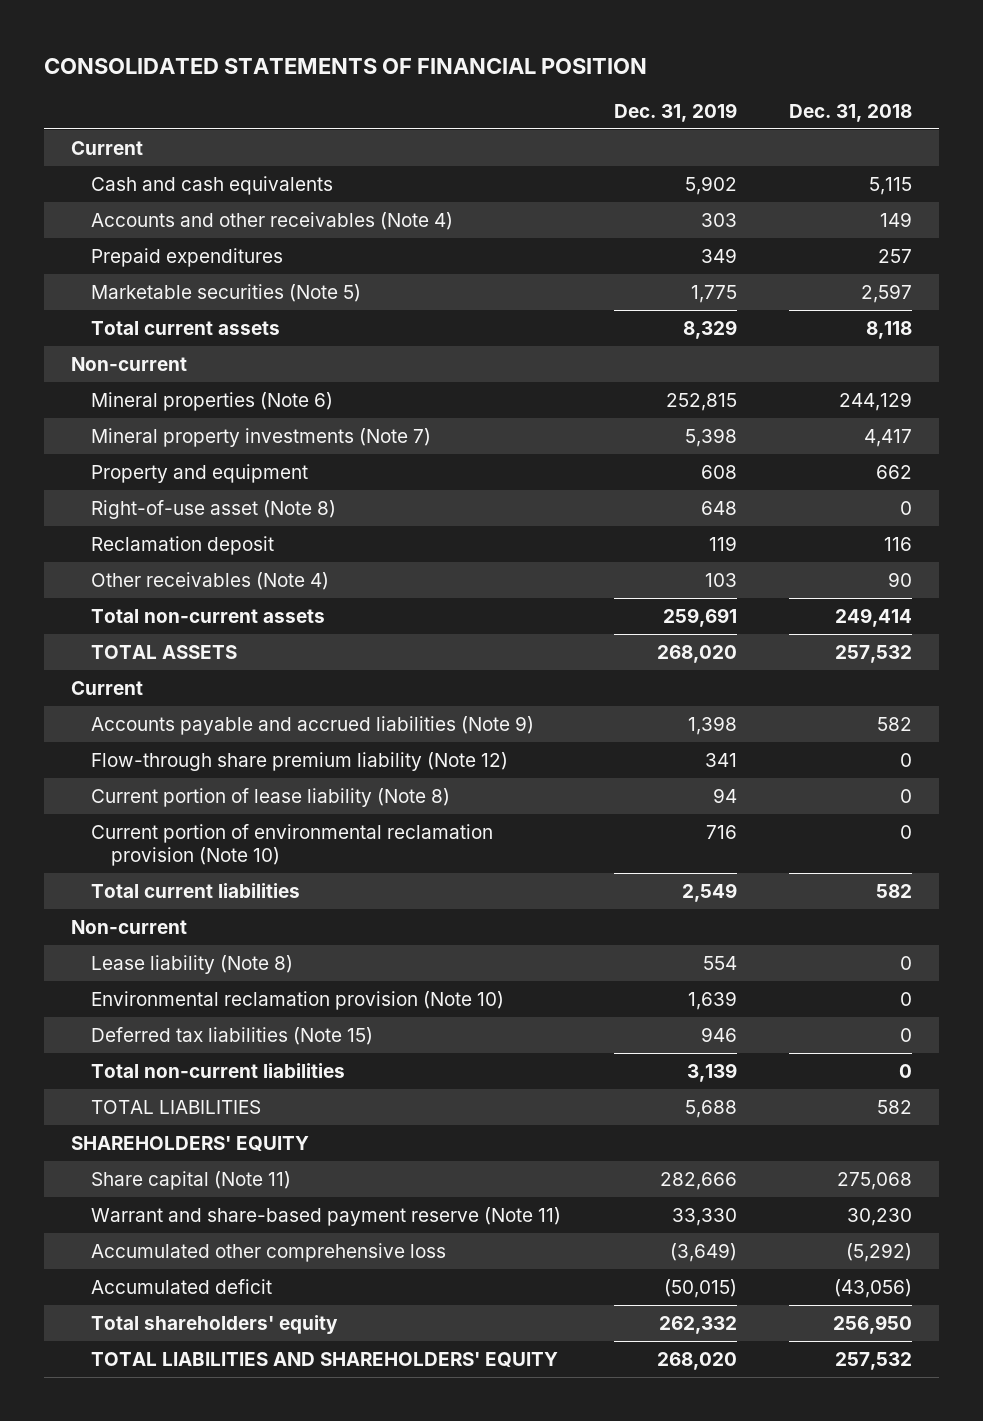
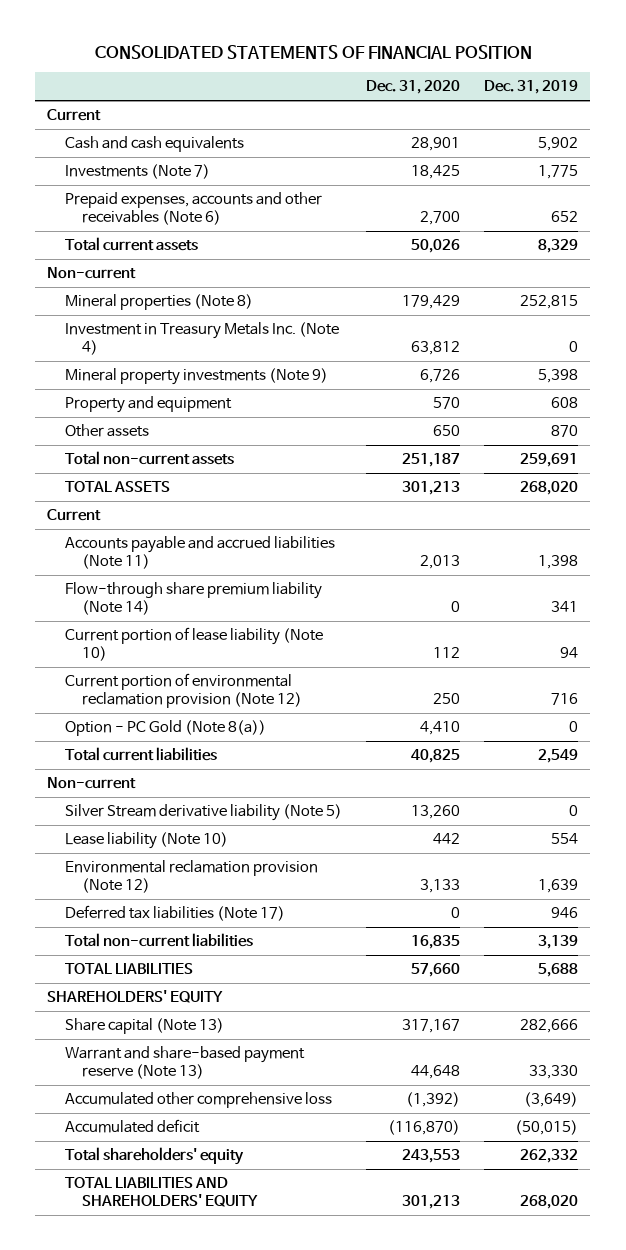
- | Dec. 31, 2019 | Dec. 31, 2018
+ | Dec. 31, 2020 | Dec. 31, 2019
- Accounts and other receivables (Note 4) | 303 | 149
- Prepaid expenditures | 349 | 257
- Marketable securities (Note 5) | 1,775 | 2,597
+ Investments (Note 7) | 18,425 | 1,775
+ Prepaid expenses, accounts and other receivables (Note 6) | 2,700 | 652
- Mineral properties (Note 6) | 252,815 | 244,129
- Mineral property investments (Note 7) | 5,398 | 4,417
+ Mineral properties (Note 8) | 179,429 | 252,815
+ Investment in Treasury Metals Inc. (Note 4) | 63,812 | 0
+ Mineral property investments (Note 9) | 6,726 | 5,398
- Right-of-use asset (Note 8) | 648 | 0
- Reclamation deposit | 119 | 116
- Other receivables (Note 4) | 103 | 90
+ Other assets | 650 | 870
- Accounts payable and accrued liabilities (Note 9) | 1,398 | 582
- Flow-through share premium liability (Note 12) | 341 | 0
- Current portion of lease liability (Note 8) | 94 | 0
- Current portion of environmental reclamation provision (Note 10) | 716 | 0
+ Accounts payable and accrued liabilities (Note 11) | 2,013 | 1,398
+ Flow-through share premium liability (Note 14) | 0 | 341
+ Current portion of lease liability (Note 10) | 112 | 94
+ Current portion of environmental reclamation provision (Note 12) | 250 | 716
+ Option - PC Gold (Note 8(a)) | 4,410 | 0
- Lease liability (Note 8) | 554 | 0
- Environmental reclamation provision (Note 10) | 1,639 | 0
- Deferred tax liabilities (Note 15) | 946 | 0
+ Silver Stream derivative liability (Note 5) | 13,260 | 0
+ Lease liability (Note 10) | 442 | 554
+ Environmental reclamation provision (Note 12) | 3,133 | 1,639
+ Deferred tax liabilities (Note 17) | 0 | 946
- Share capital (Note 11) | 282,666 | 275,068
- Warrant and share-based payment reserve (Note 11) | 33,330 | 30,230
+ Share capital (Note 13) | 317,167 | 282,666
+ Warrant and share-based payment reserve (Note 13) | 44,648 | 33,330

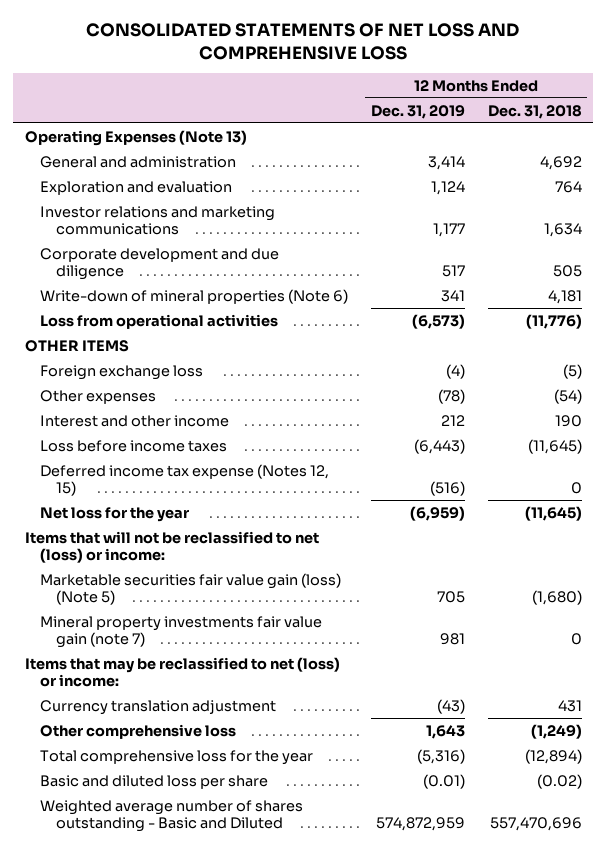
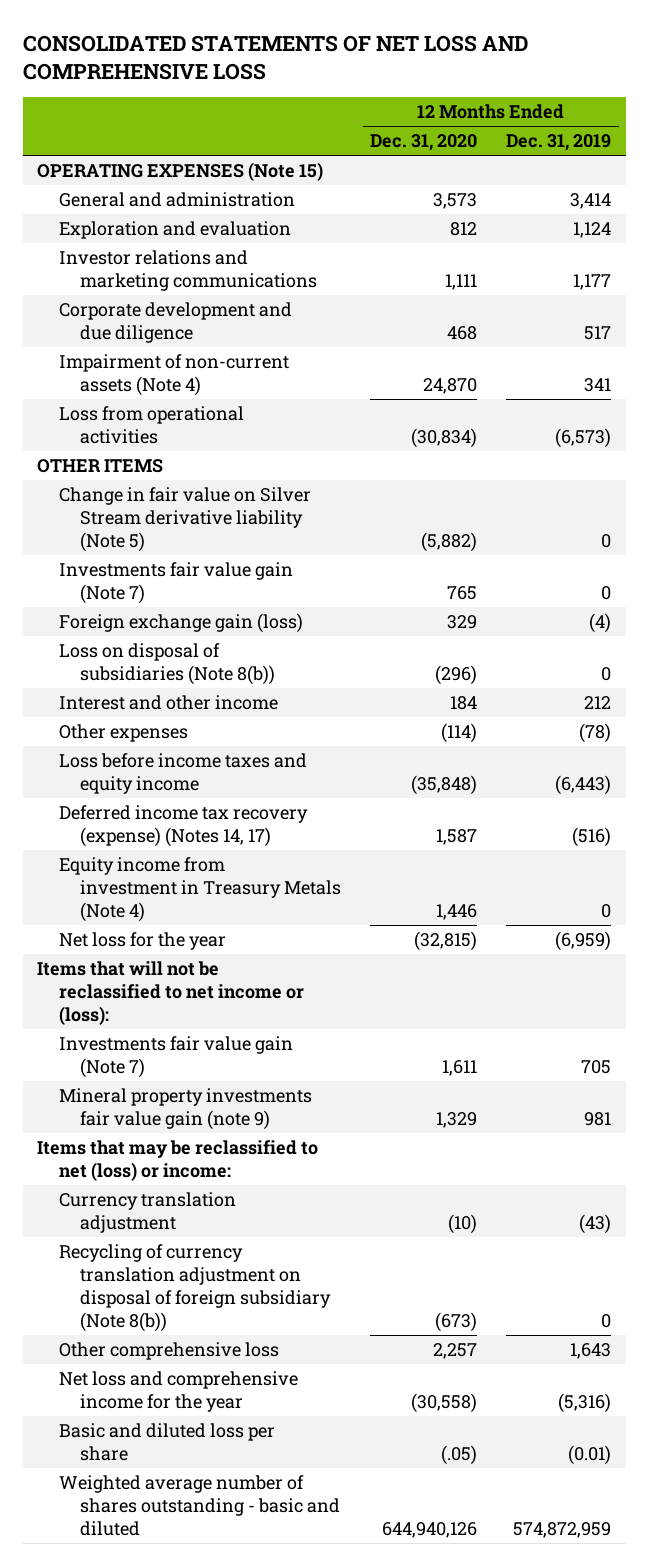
- | 12 Months Ended Dec. 31, 2019 | 12 Months Ended Dec. 31, 2018
+ | 12 Months Ended Dec. 31, 2020 | 12 Months Ended Dec. 31, 2019
- Operating Expenses (Note 13)
+ OPERATING EXPENSES (Note 15)
- Write-down of mineral properties (Note 6) | 341 | 4,181
+ Impairment of non-current assets (Note 4) | 24,870 | 341
- Foreign exchange loss | (4) | (5)
+ Change in fair value on Silver Stream derivative liability (Note 5) | (5,882) | 0
+ Investments fair value gain (Note 7) | 765 | 0
+ Foreign exchange gain (loss) | 329 | (4)
+ Loss on disposal of subsidiaries (Note 8(b)) | (296) | 0
- Loss before income taxes | (6,443) | (11,645)
- Deferred income tax expense (Notes 12, 15) | (516) | 0
moved down: Other expenses | (114) | (78)
+ Loss before income taxes and equity income | (35,848) | (6,443)
+ Deferred income tax recovery (expense) (Notes 14, 17) | 1,587 | (516)
+ Equity income from investment in Treasury Metals (Note 4) | 1,446 | 0
- Items that will not be reclassified to net (loss) or income:
- Marketable securities fair value gain (loss) (Note 5) | 705 | (1,680)
- Mineral property investments fair value gain (note 7) | 981 | 0
+ Items that will not be reclassified to net income or (loss):
+ Investments fair value gain (Note 7) | 1,611 | 705
+ Mineral property investments fair value gain (note 9) | 1,329 | 981
+ Recycling of currency translation adjustment on disposal of foreign subsidiary (Note 8(b)) | (673) | 0
- Total comprehensive loss for the year | (5,316) | (12,894)
+ Net loss and comprehensive income for the year | (30,558) | (5,316)
- Weighted average number of shares outstanding - Basic and Diluted | 574,872,959 | 557,470,696
+ Weighted average number of shares outstanding - basic and diluted | 644,940,126 | 574,872,959

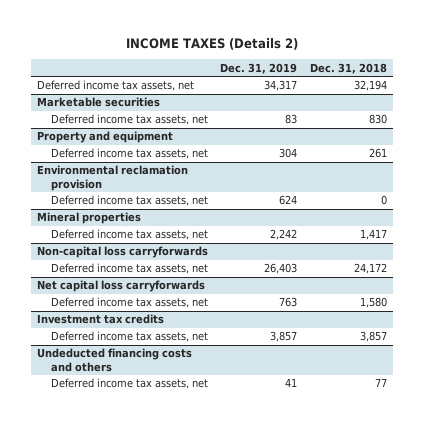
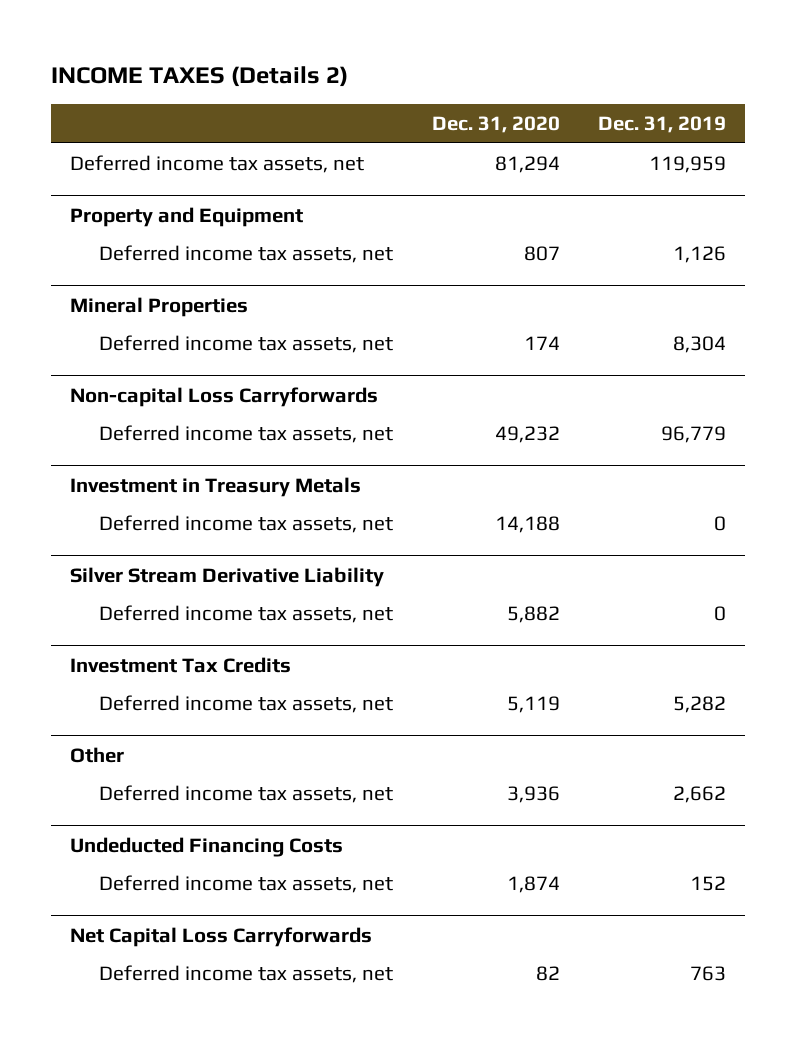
- | Dec. 31, 2019 | Dec. 31, 2018
+ | Dec. 31, 2020 | Dec. 31, 2019
- Deferred income tax assets, net | 34,317 | 32,194
- Marketable securities
- Deferred income tax assets, net | 83 | 830
- Property and equipment
- Deferred income tax assets, net | 304 | 261
- Environmental reclamation provision
- Deferred income tax assets, net | 624 | 0
- Mineral properties
- Deferred income tax assets, net | 2,242 | 1,417
- Non-capital loss carryforwards
- Deferred income tax assets, net | 26,403 | 24,172
- Net capital loss carryforwards
+ Deferred income tax assets, net | 81,294 | 119,959
+ Property and Equipment
+ Deferred income tax assets, net | 807 | 1,126
+ Mineral Properties
+ Deferred income tax assets, net | 174 | 8,304
+ Non-capital Loss Carryforwards
+ Deferred income tax assets, net | 49,232 | 96,779
+ Investment in Treasury Metals
+ Deferred income tax assets, net | 14,188 | 0
+ Silver Stream Derivative Liability
+ Deferred income tax assets, net | 5,882 | 0
+ Investment Tax Credits
+ Deferred income tax assets, net | 5,119 | 5,282
+ Other
+ Deferred income tax assets, net | 3,936 | 2,662
+ Undeducted Financing Costs
+ Deferred income tax assets, net | 1,874 | 152
+ Net Capital Loss Carryforwards
- Investment tax credits
- Deferred income tax assets, net | 3,857 | 3,857
- Undeducted financing costs and others
- Deferred income tax assets, net | 41 | 77

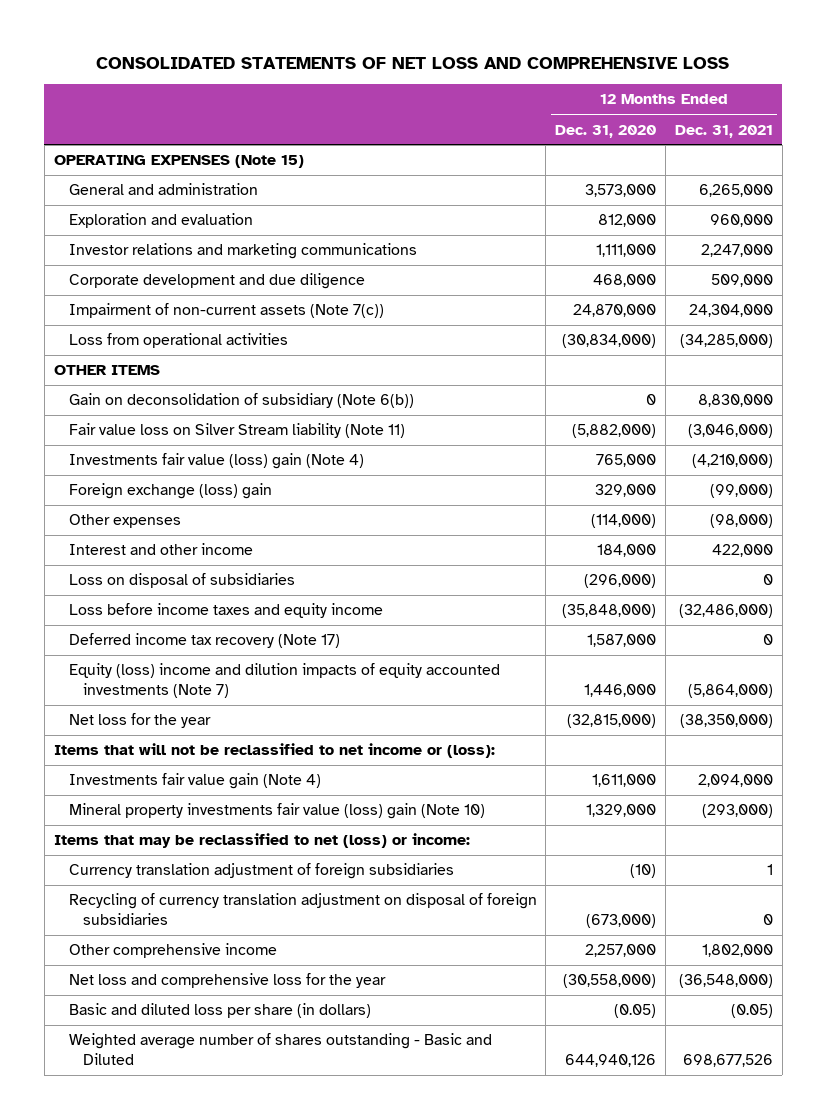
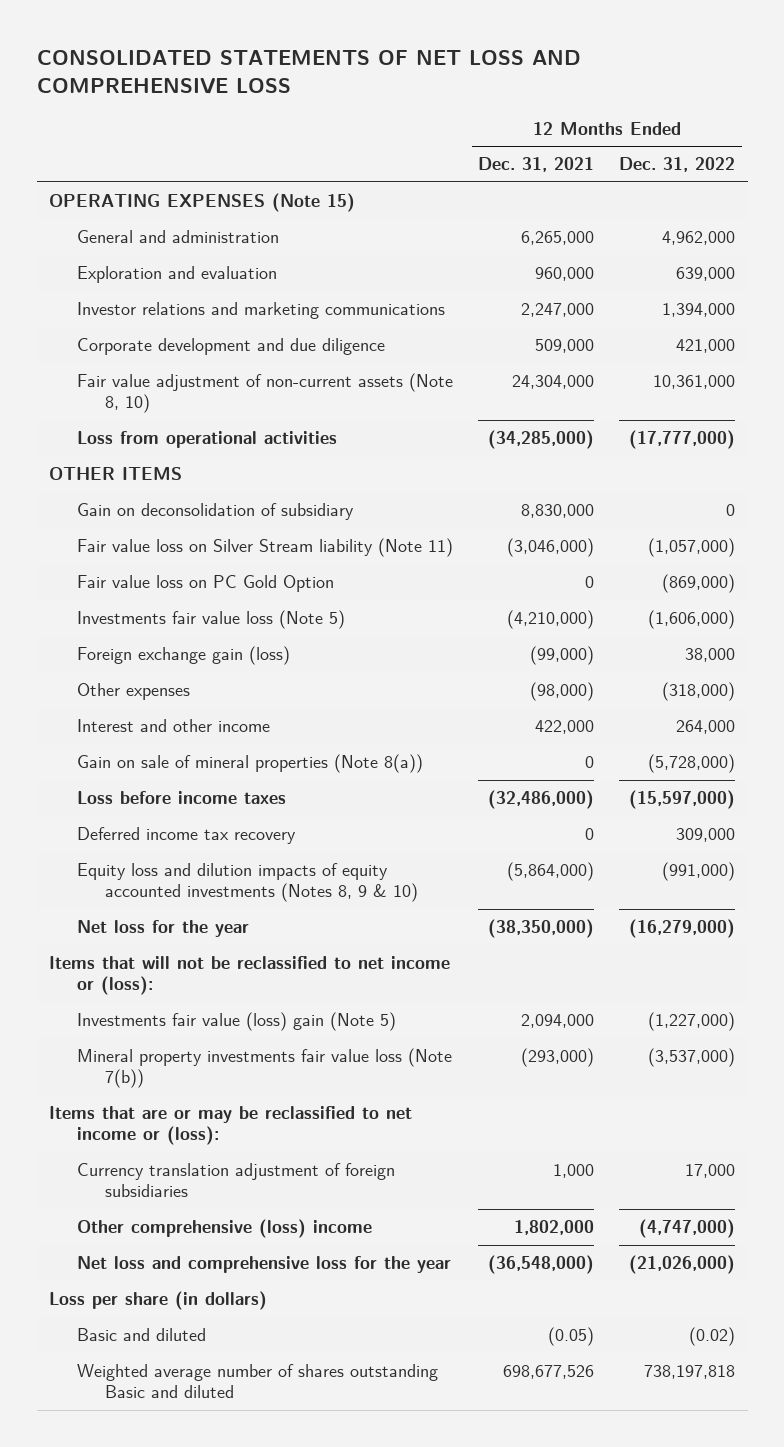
- | 12 Months Ended Dec. 31, 2020 | 12 Months Ended Dec. 31, 2021
+ | 12 Months Ended Dec. 31, 2021 | 12 Months Ended Dec. 31, 2022
- Impairment of non-current assets (Note 7(c)) | 24,870,000 | 24,304,000
+ Fair value adjustment of non-current assets (Note 8, 10) | 24,304,000 | 10,361,000
- Gain on deconsolidation of subsidiary (Note 6(b)) | 0 | 8,830,000
+ Gain on deconsolidation of subsidiary | 8,830,000 | 0
- Investments fair value (loss) gain (Note 4) | 765,000 | (4,210,000)
- Foreign exchange (loss) gain | 329,000 | (99,000)
+ Fair value loss on PC Gold Option | 0 | (869,000)
+ Investments fair value loss (Note 5) | (4,210,000) | (1,606,000)
+ Foreign exchange gain (loss) | (99,000) | 38,000
- Loss on disposal of subsidiaries | (296,000) | 0
- Loss before income taxes and equity income | (35,848,000) | (32,486,000)
- Deferred income tax recovery (Note 17) | 1,587,000 | 0
- Equity (loss) income and dilution impacts of equity accounted investments (Note 7) | 1,446,000 | (5,864,000)
+ Gain on sale of mineral properties (Note 8(a)) | 0 | (5,728,000)
+ Loss before income taxes | (32,486,000) | (15,597,000)
+ Deferred income tax recovery | 0 | 309,000
+ Equity loss and dilution impacts of equity accounted investments (Notes 8, 9 & 10) | (5,864,000) | (991,000)
- Investments fair value gain (Note 4) | 1,611,000 | 2,094,000
- Mineral property investments fair value (loss) gain (Note 10) | 1,329,000 | (293,000)
- Items that may be reclassified to net (loss) or income:
- Currency translation adjustment of foreign subsidiaries | (10) | 1
- Recycling of currency translation adjustment on disposal of foreign subsidiaries | (673,000) | 0
- Other comprehensive income | 2,257,000 | 1,802,000
+ Investments fair value (loss) gain (Note 5) | 2,094,000 | (1,227,000)
+ Mineral property investments fair value loss (Note 7(b)) | (293,000) | (3,537,000)
+ Items that are or may be reclassified to net income or (loss):
+ Currency translation adjustment of foreign subsidiaries | 1,000 | 17,000
+ Other comprehensive (loss) income | 1,802,000 | (4,747,000)
- Basic and diluted loss per share (in dollars) | (0.05) | (0.05)
- Weighted average number of shares outstanding - Basic and Diluted | 644,940,126 | 698,677,526
+ Loss per share (in dollars)
+ Basic and diluted | (0.05) | (0.02)
+ Weighted average number of shares outstanding Basic and diluted | 698,677,526 | 738,197,818

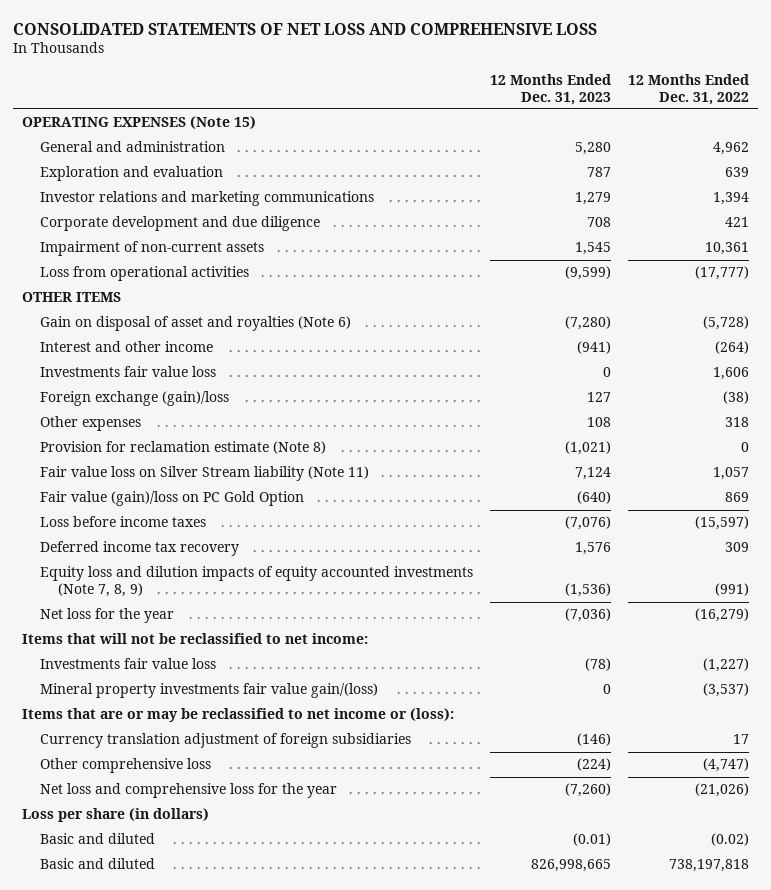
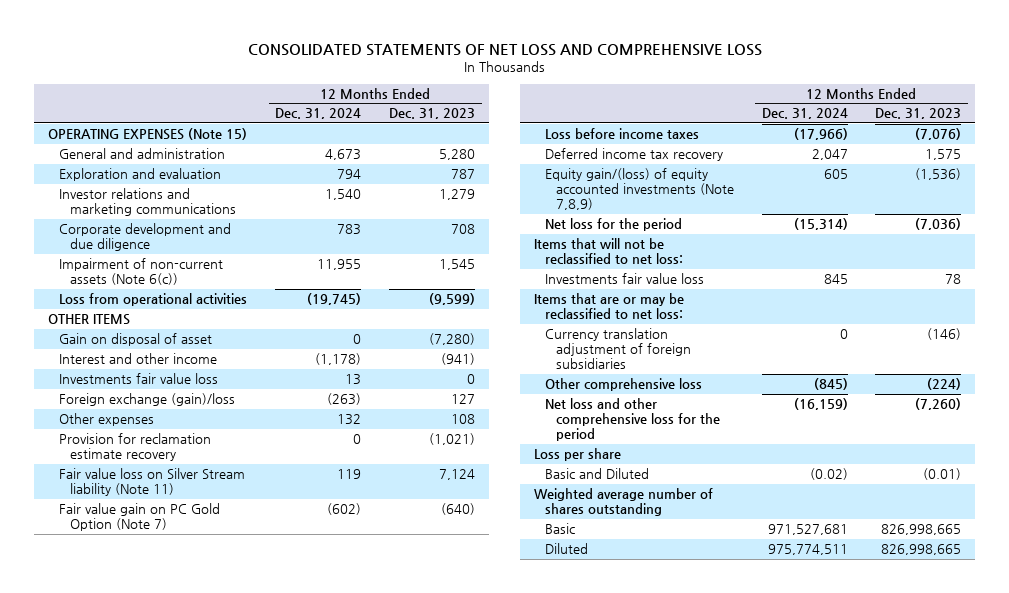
- | 12 Months Ended Dec. 31, 2023 | 12 Months Ended Dec. 31, 2022
+ | 12 Months Ended Dec. 31, 2024 | 12 Months Ended Dec. 31, 2023
- Impairment of non-current assets | 1,545 | 10,361
+ Impairment of non-current assets (Note 6(c)) | 11,955 | 1,545
- Gain on disposal of asset and royalties (Note 6) | (7,280) | (5,728)
+ Gain on disposal of asset | 0 | (7,280)
- Provision for reclamation estimate (Note 8) | (1,021) | 0
+ Provision for reclamation estimate recovery | 0 | (1,021)
- Fair value (gain)/loss on PC Gold Option | (640) | 869
+ Fair value gain on PC Gold Option (Note 7) | (602) | (640)
- Deferred income tax recovery | 1,576 | 309
- Equity loss and dilution impacts of equity accounted investments (Note 7, 8, 9) | (1,536) | (991)
- Net loss for the year | (7,036) | (16,279)
- Items that will not be reclassified to net income:
- Investments fair value loss | (78) | (1,227)
- Mineral property investments fair value gain/(loss) | 0 | (3,537)
- Items that are or may be reclassified to net income or (loss):
+ Deferred income tax recovery | 2,047 | 1,575
+ Equity gain/(loss) of equity accounted investments (Note 7,8,9) | 605 | (1,536)
+ Net loss for the period | (15,314) | (7,036)
+ Items that will not be reclassified to net loss:
+ Investments fair value loss | 845 | 78
+ Items that are or may be reclassified to net loss:
- Net loss and comprehensive loss for the year | (7,260) | (21,026)
- Loss per share (in dollars)
- Basic and diluted | (0.01) | (0.02)
- Basic and diluted | 826,998,665 | 738,197,818
+ Net loss and other comprehensive loss for the period | (16,159) | (7,260)
+ Loss per share
+ Basic and Diluted | (0.02) | (0.01)
+ Weighted average number of shares outstanding
+ Basic | 971,527,681 | 826,998,665
+ Diluted | 975,774,511 | 826,998,665

